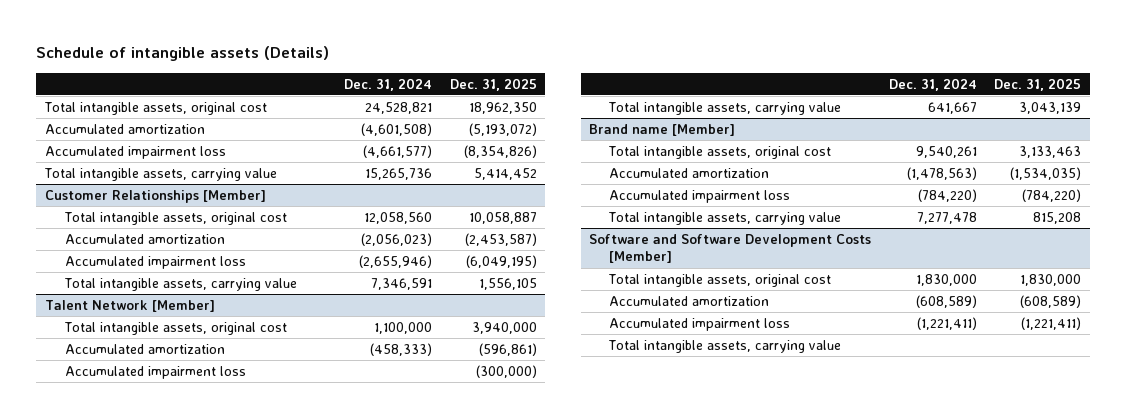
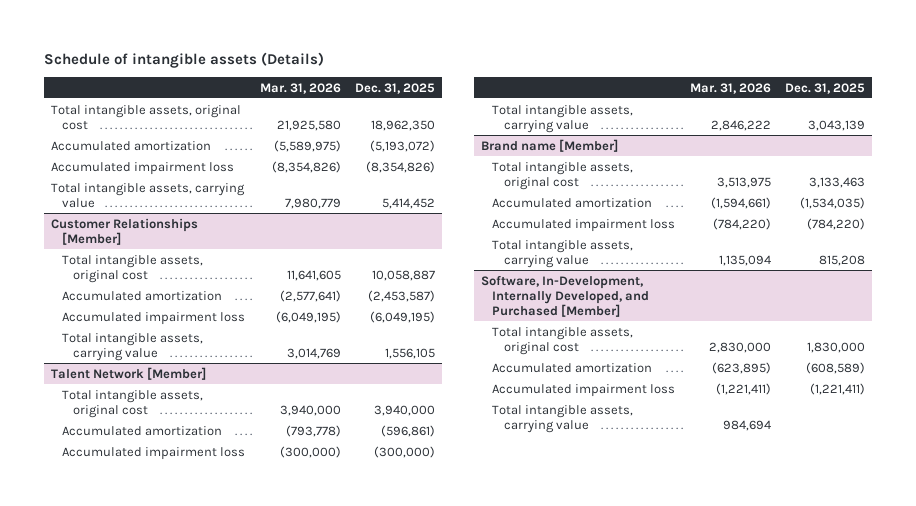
- | Dec. 31, 2024 | Dec. 31, 2025
+ | Mar. 31, 2026 | Dec. 31, 2025
- Software and Software Development Costs [Member]
+ Software, In-Development, Internally Developed, and Purchased [Member]

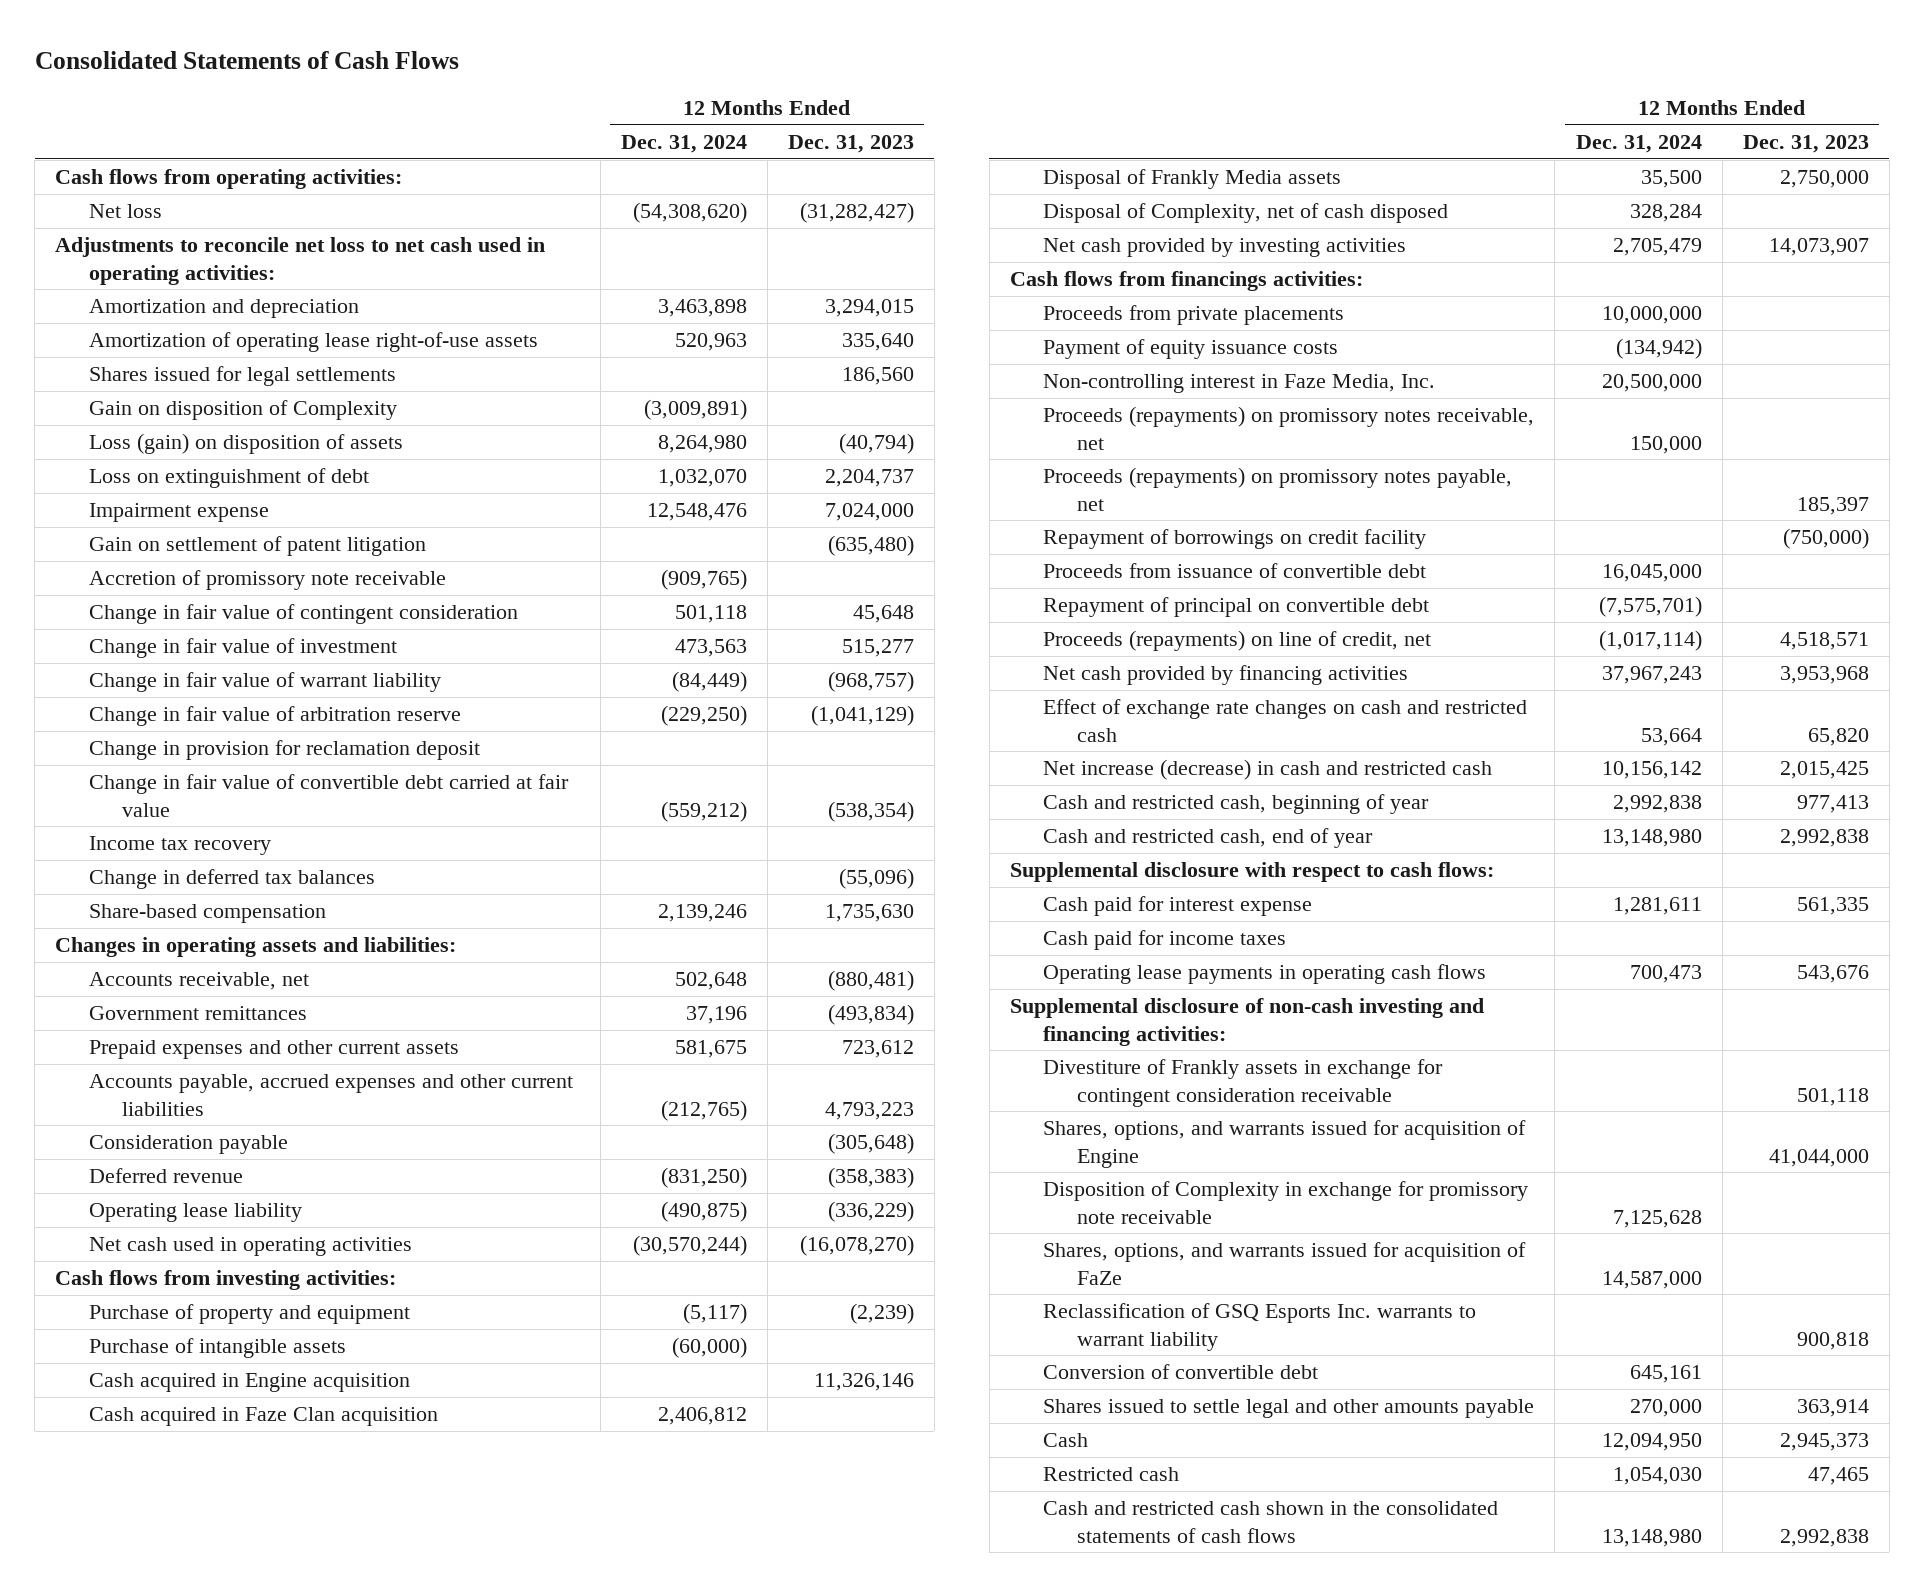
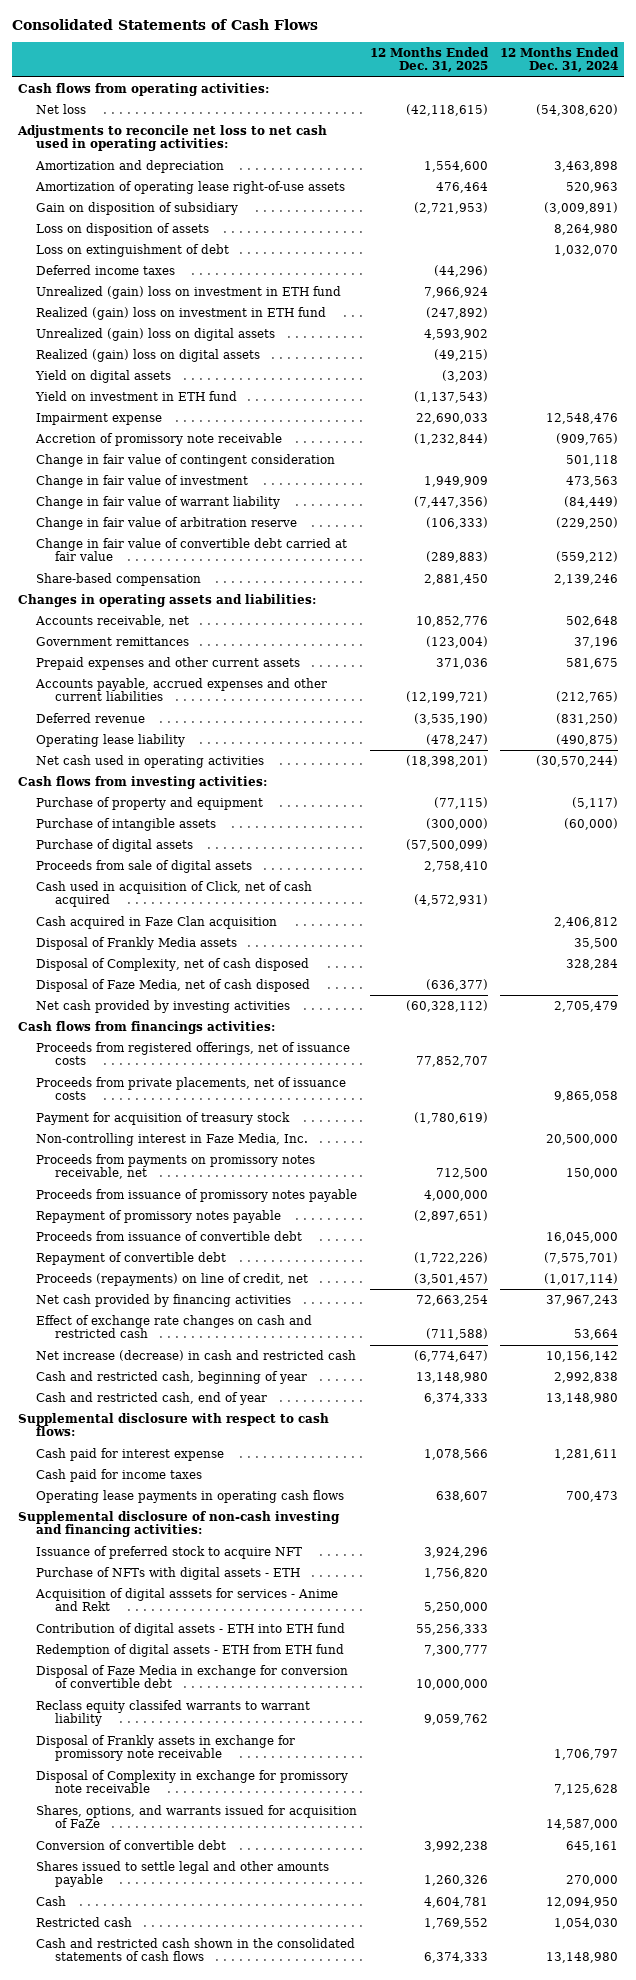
- | 12 Months Ended Dec. 31, 2024 | 12 Months Ended Dec. 31, 2023
+ | 12 Months Ended Dec. 31, 2025 | 12 Months Ended Dec. 31, 2024
- Shares issued for legal settlements | | 186,560
- Gain on disposition of Complexity | (3,009,891) |
- Loss (gain) on disposition of assets | 8,264,980 | (40,794)
+ Gain on disposition of subsidiary | (2,721,953) | (3,009,891)
+ Loss on disposition of assets | | 8,264,980
+ Deferred income taxes | (44,296) |
+ Unrealized (gain) loss on investment in ETH fund | 7,966,924 |
+ Realized (gain) loss on investment in ETH fund | (247,892) |
+ Unrealized (gain) loss on digital assets | 4,593,902 |
+ Realized (gain) loss on digital assets | (49,215) |
+ Yield on digital assets | (3,203) |
+ Yield on investment in ETH fund | (1,137,543) |
- Gain on settlement of patent litigation | | (635,480)
- Change in provision for reclamation deposit
- Income tax recovery
- Change in deferred tax balances | | (55,096)
- Consideration payable | | (305,648)
- Cash acquired in Engine acquisition | | 11,326,146
+ Purchase of digital assets | (57,500,099) |
+ Proceeds from sale of digital assets | 2,758,410 |
+ Cash used in acquisition of Click, net of cash acquired | (4,572,931) |
+ Disposal of Faze Media, net of cash disposed | (636,377) |
- Proceeds from private placements | 10,000,000 |
- Payment of equity issuance costs | (134,942) |
+ Proceeds from registered offerings, net of issuance costs | 77,852,707 |
+ Proceeds from private placements, net of issuance costs | | 9,865,058
+ Payment for acquisition of treasury stock | (1,780,619) |
- Proceeds (repayments) on promissory notes receivable, net | 150,000 |
- Proceeds (repayments) on promissory notes payable, net | | 185,397
- Repayment of borrowings on credit facility | | (750,000)
+ Proceeds from payments on promissory notes receivable, net | 712,500 | 150,000
+ Proceeds from issuance of promissory notes payable | 4,000,000 |
+ Repayment of promissory notes payable | (2,897,651) |
- Repayment of principal on convertible debt | (7,575,701) |
+ Repayment of convertible debt | (1,722,226) | (7,575,701)
- Divestiture of Frankly assets in exchange for contingent consideration receivable | | 501,118
- Shares, options, and warrants issued for acquisition of Engine | | 41,044,000
- Disposition of Complexity in exchange for promissory note receivable | 7,125,628 |
+ Issuance of preferred stock to acquire NFT | 3,924,296 |
+ Purchase of NFTs with digital assets - ETH | 1,756,820 |
+ Acquisition of digital asssets for services - Anime and Rekt | 5,250,000 |
+ Contribution of digital assets - ETH into ETH fund | 55,256,333 |
+ Redemption of digital assets - ETH from ETH fund | 7,300,777 |
+ Disposal of Faze Media in exchange for conversion of convertible debt | 10,000,000 |
+ Reclass equity classifed warrants to warrant liability | 9,059,762 |
+ Disposal of Frankly assets in exchange for promissory note receivable | | 1,706,797
+ Disposal of Complexity in exchange for promissory note receivable | | 7,125,628
- Reclassification of GSQ Esports Inc. warrants to warrant liability | | 900,818

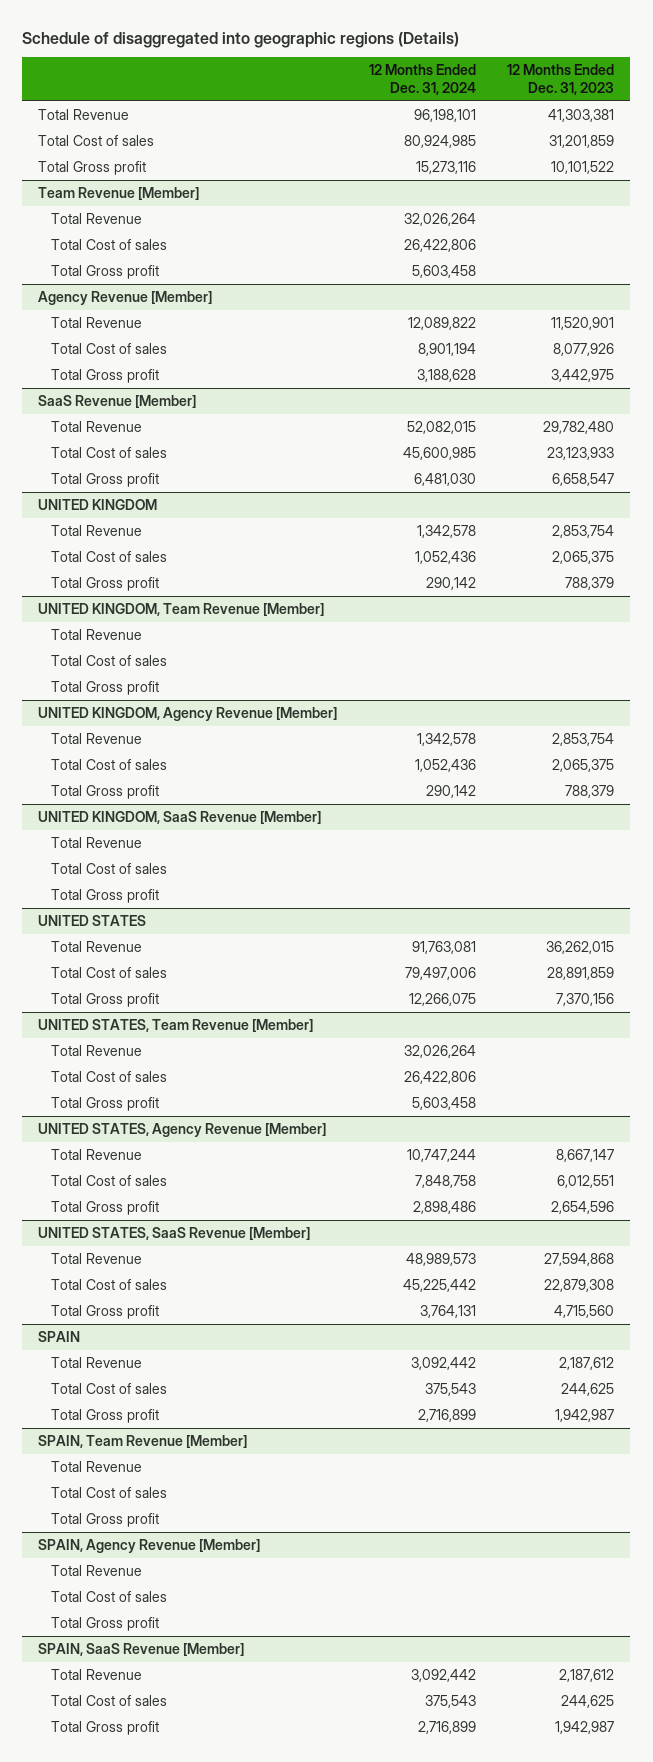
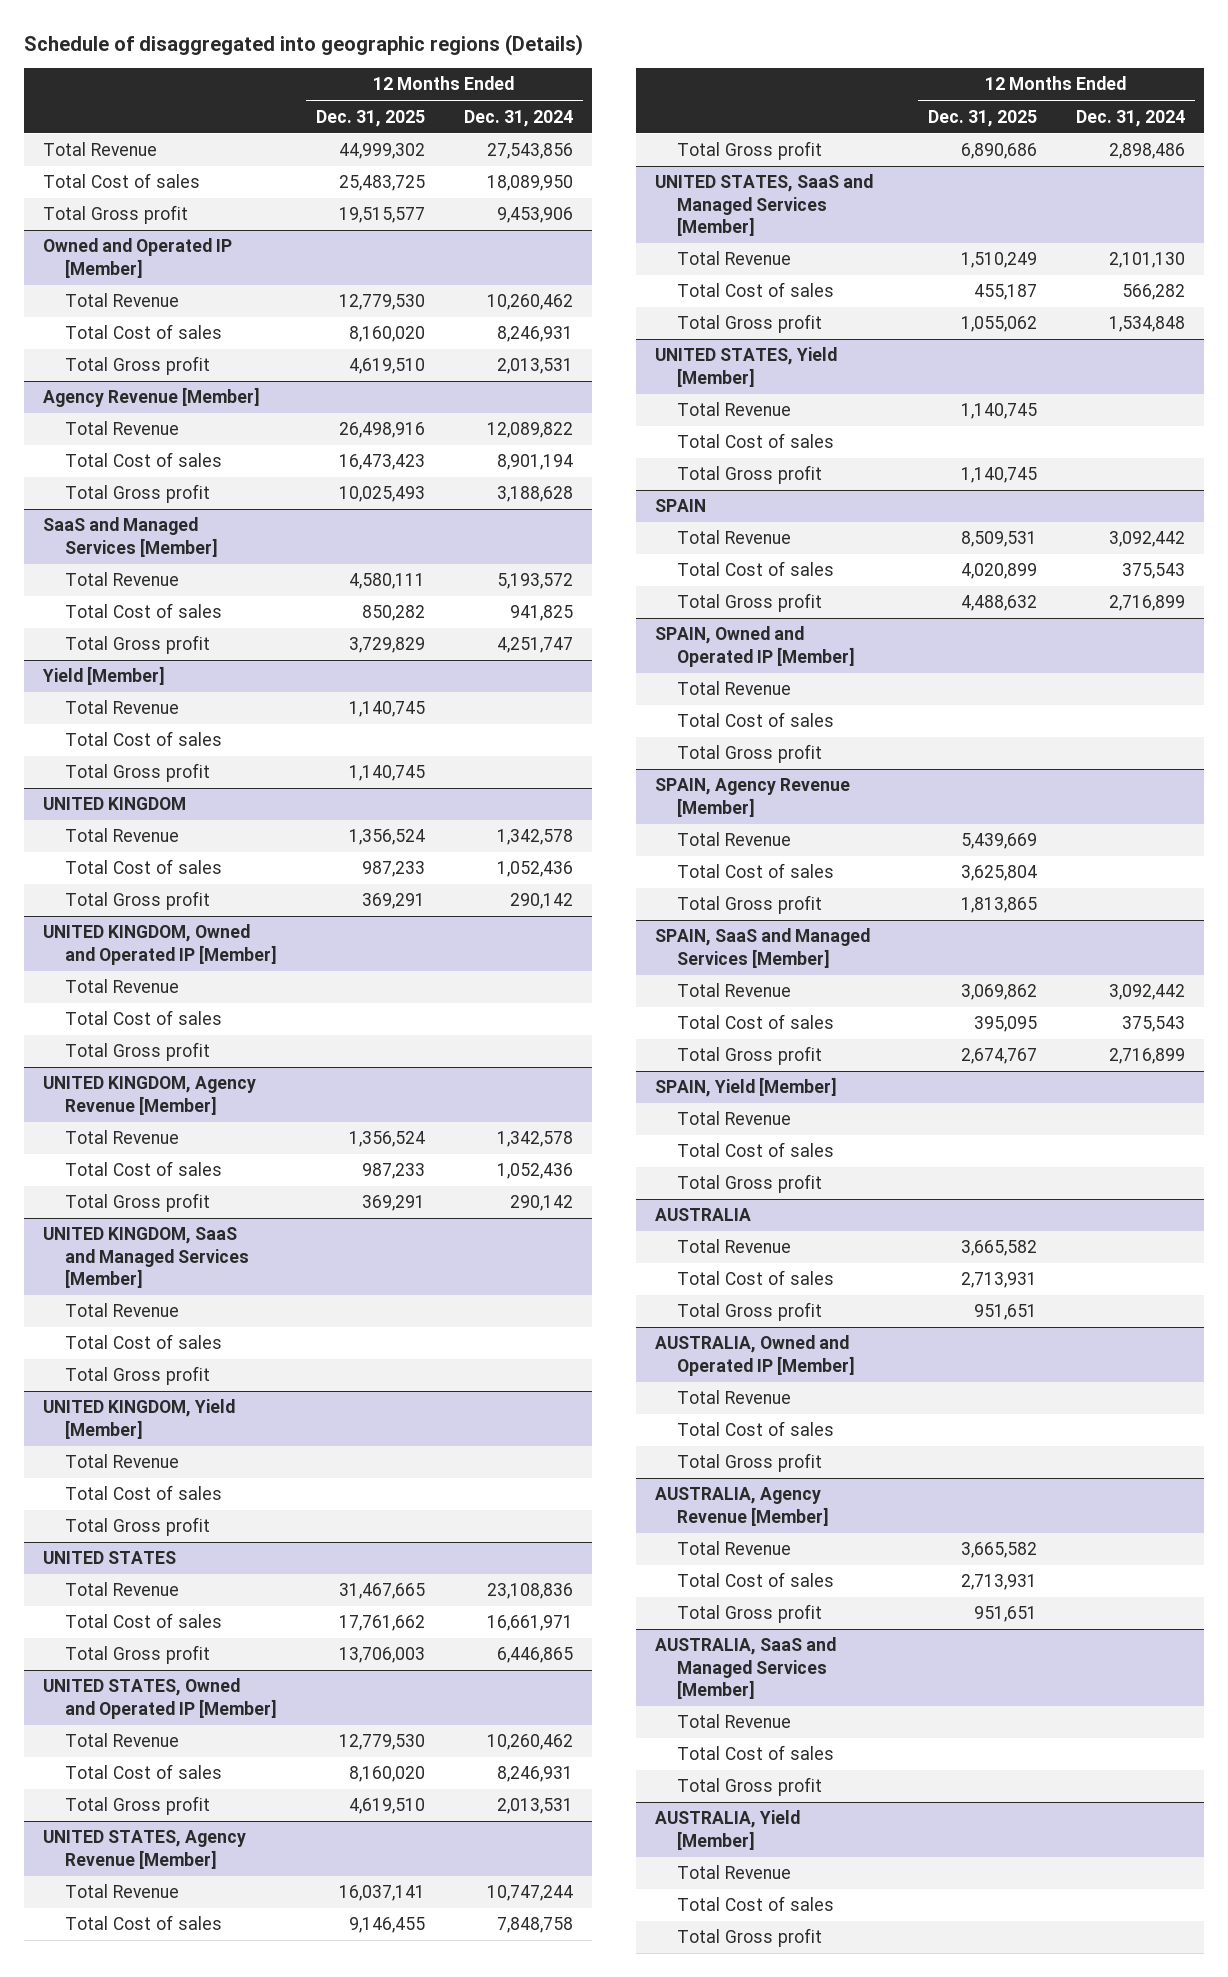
- | 12 Months Ended Dec. 31, 2024 | 12 Months Ended Dec. 31, 2023
+ | 12 Months Ended Dec. 31, 2025 | 12 Months Ended Dec. 31, 2024
- Total Revenue | 96,198,101 | 41,303,381
- Total Cost of sales | 80,924,985 | 31,201,859
- Total Gross profit | 15,273,116 | 10,101,522
- Team Revenue [Member]
- Total Revenue | 32,026,264 |
- Total Cost of sales | 26,422,806 |
- Total Gross profit | 5,603,458 |
+ Total Revenue | 44,999,302 | 27,543,856
+ Total Cost of sales | 25,483,725 | 18,089,950
+ Total Gross profit | 19,515,577 | 9,453,906
+ Owned and Operated IP [Member]
+ Total Revenue | 12,779,530 | 10,260,462
+ Total Cost of sales | 8,160,020 | 8,246,931
+ Total Gross profit | 4,619,510 | 2,013,531
- SaaS Revenue [Member]
- Total Revenue | 52,082,015 | 29,782,480
- Total Cost of sales | 45,600,985 | 23,123,933
- Total Gross profit | 6,481,030 | 6,658,547
+ SaaS and Managed Services [Member]
+ Total Revenue | 4,580,111 | 5,193,572
+ Total Cost of sales | 850,282 | 941,825
+ Total Gross profit | 3,729,829 | 4,251,747
+ Yield [Member]
+ Total Revenue | 1,140,745 |
+ Total Cost of sales
+ Total Gross profit | 1,140,745 |
- UNITED KINGDOM, Team Revenue [Member]
+ UNITED KINGDOM, Owned and Operated IP [Member]
- UNITED KINGDOM, SaaS Revenue [Member]
+ UNITED KINGDOM, SaaS and Managed Services [Member]
+ UNITED KINGDOM, Yield [Member]
+ Total Revenue
+ Total Cost of sales
+ Total Gross profit
@ UNITED STATES
- Total Revenue | 91,763,081 | 36,262,015
- Total Cost of sales | 79,497,006 | 28,891,859
- Total Gross profit | 12,266,075 | 7,370,156
- UNITED STATES, Team Revenue [Member]
- Total Revenue | 32,026,264 |
- Total Cost of sales | 26,422,806 |
- Total Gross profit | 5,603,458 |
@ UNITED STATES
+ Total Revenue | 31,467,665 | 23,108,836
+ Total Cost of sales | 17,761,662 | 16,661,971
+ Total Gross profit | 13,706,003 | 6,446,865
+ UNITED STATES, Owned and Operated IP [Member]
+ Total Revenue | 12,779,530 | 10,260,462
+ Total Cost of sales | 8,160,020 | 8,246,931
+ Total Gross profit | 4,619,510 | 2,013,531
- UNITED STATES, SaaS Revenue [Member]
- Total Revenue | 48,989,573 | 27,594,868
- Total Cost of sales | 45,225,442 | 22,879,308
- Total Gross profit | 3,764,131 | 4,715,560
+ UNITED STATES, SaaS and Managed Services [Member]
+ Total Revenue | 1,510,249 | 2,101,130
+ Total Cost of sales | 455,187 | 566,282
+ Total Gross profit | 1,055,062 | 1,534,848
+ UNITED STATES, Yield [Member]
+ Total Revenue | 1,140,745 |
+ Total Cost of sales
+ Total Gross profit | 1,140,745 |
- SPAIN, Team Revenue [Member]
+ SPAIN, Owned and Operated IP [Member]
- SPAIN, SaaS Revenue [Member]
+ SPAIN, SaaS and Managed Services [Member]
+ SPAIN, Yield [Member]
+ Total Revenue
+ Total Cost of sales
+ Total Gross profit
+ AUSTRALIA
+ Total Revenue | 3,665,582 |
+ Total Cost of sales | 2,713,931 |
+ Total Gross profit | 951,651 |
+ AUSTRALIA, Owned and Operated IP [Member]
+ Total Revenue
+ Total Cost of sales
+ Total Gross profit
+ AUSTRALIA, Agency Revenue [Member]
+ Total Revenue | 3,665,582 |
+ Total Cost of sales | 2,713,931 |
+ Total Gross profit | 951,651 |
+ AUSTRALIA, SaaS and Managed Services [Member]
+ Total Revenue
+ Total Cost of sales
+ Total Gross profit
+ AUSTRALIA, Yield [Member]
+ Total Revenue
+ Total Cost of sales
+ Total Gross profit

